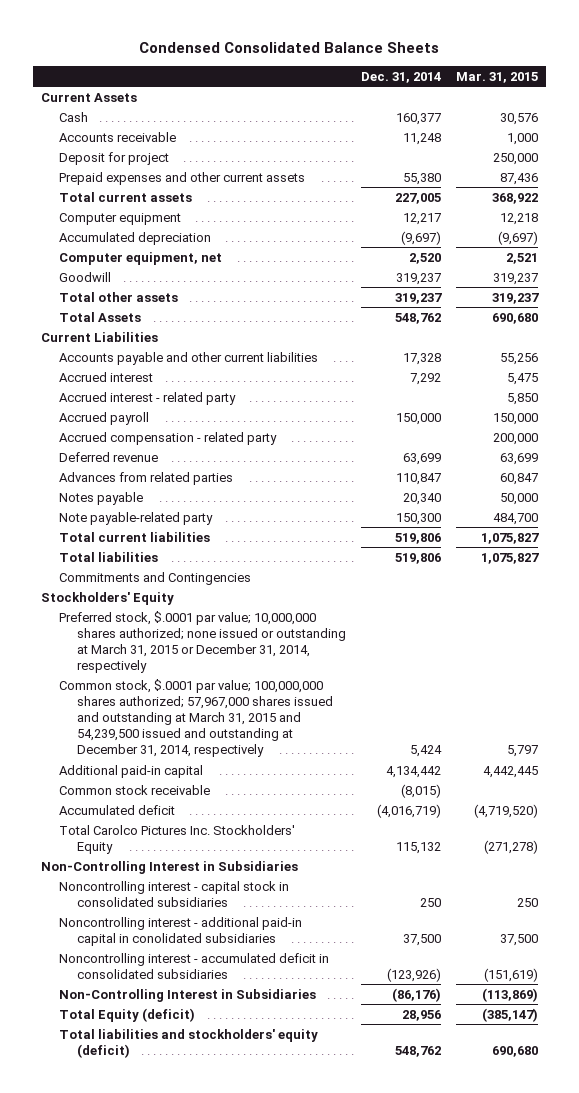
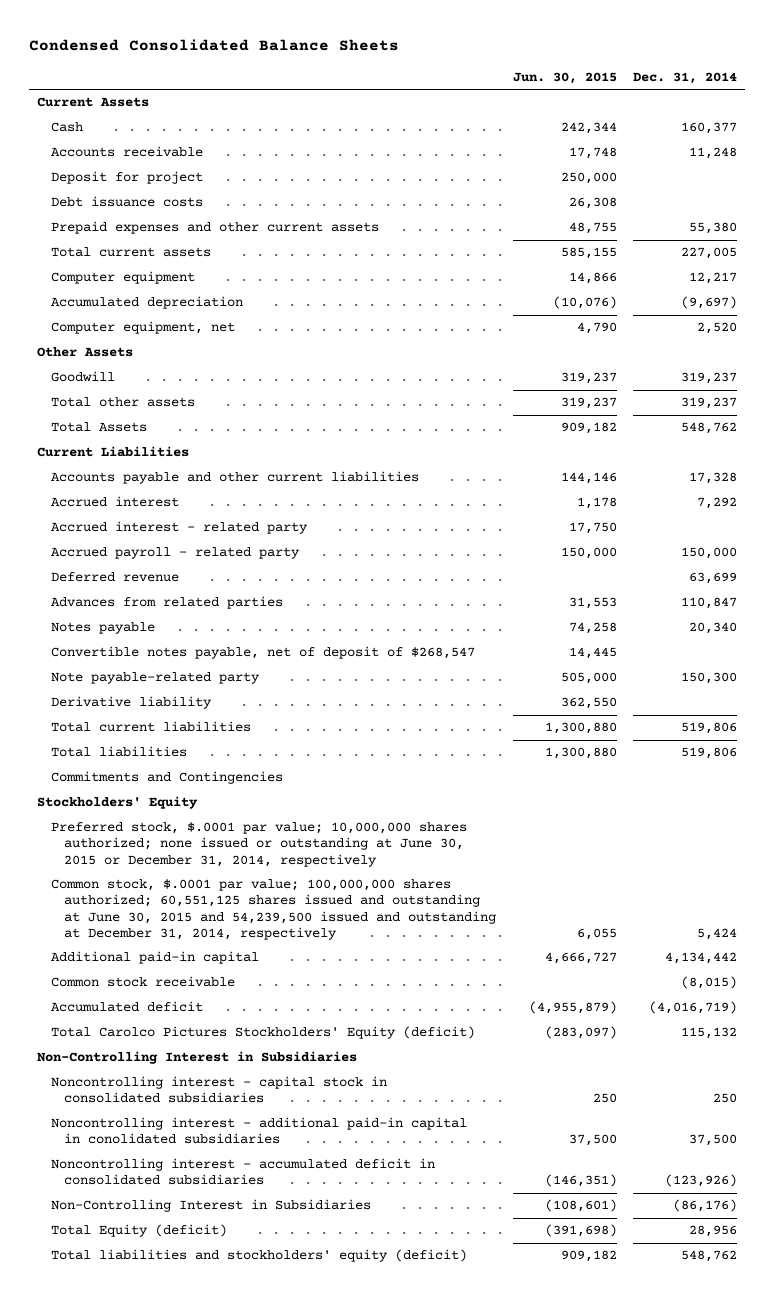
- | Dec. 31, 2014 | Mar. 31, 2015
+ | Jun. 30, 2015 | Dec. 31, 2014
+ Debt issuance costs | 26,308 |
+ Other Assets
- Accrued payroll | 150,000 | 150,000
- Accrued compensation - related party | | 200,000
+ Accrued payroll - related party | 150,000 | 150,000
+ Convertible notes payable, net of deposit of $268,547 | 14,445 |
+ Derivative liability | 362,550 |
- Preferred stock, $.0001 par value; 10,000,000 shares authorized; none issued or outstanding at March 31, 2015 or December 31, 2014, respectively
- Common stock, $.0001 par value; 100,000,000 shares authorized; 57,967,000 shares issued and outstanding at March 31, 2015 and 54,239,500 issued and outstanding at December 31, 2014, respectively | 5,424 | 5,797
+ Preferred stock, $.0001 par value; 10,000,000 shares authorized; none issued or outstanding at June 30, 2015 or December 31, 2014, respectively
+ Common stock, $.0001 par value; 100,000,000 shares authorized; 60,551,125 shares issued and outstanding at June 30, 2015 and 54,239,500 issued and outstanding at December 31, 2014, respectively | 6,055 | 5,424
- Total Carolco Pictures Inc. Stockholders' Equity | 115,132 | (271,278)
+ Total Carolco Pictures Stockholders' Equity (deficit) | (283,097) | 115,132

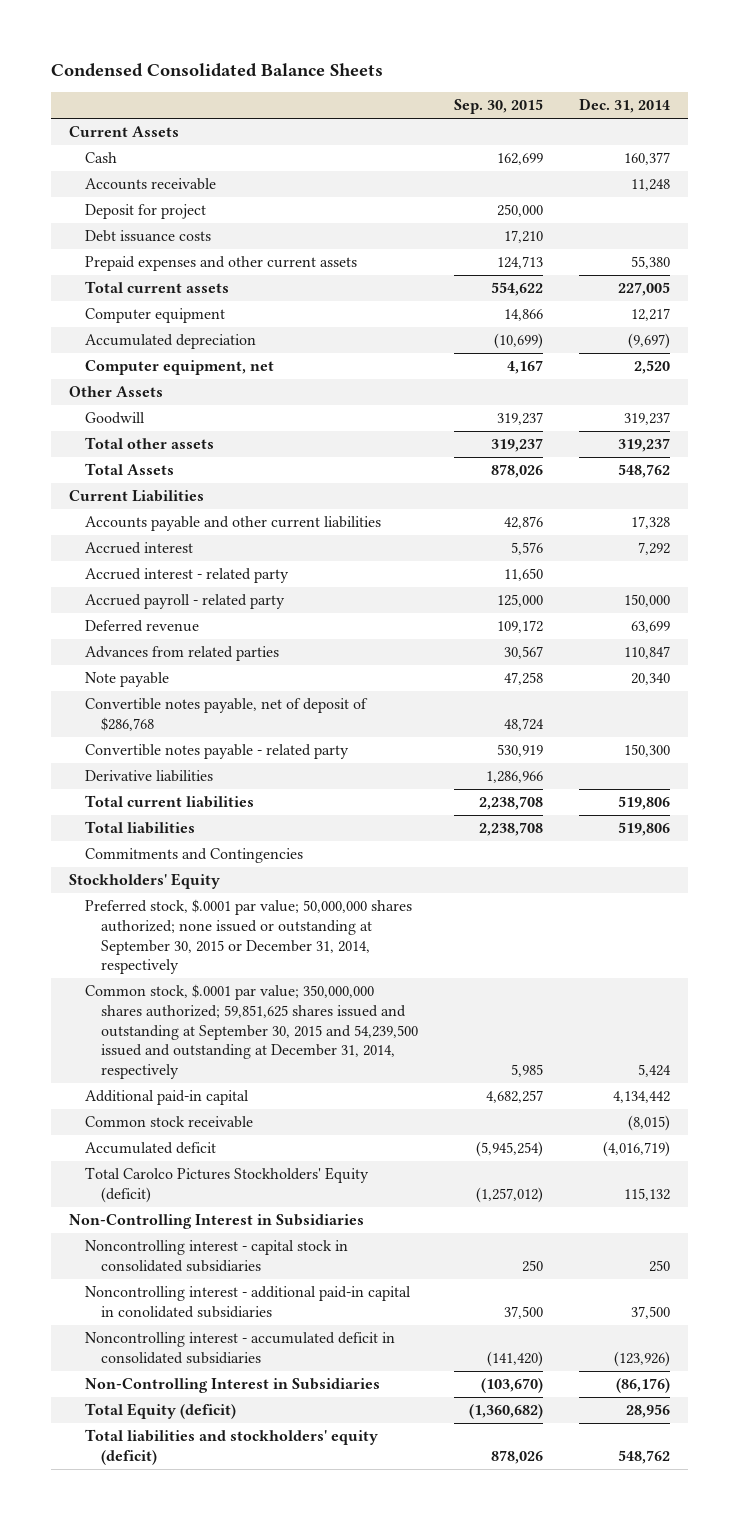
- | Jun. 30, 2015 | Dec. 31, 2014
+ | Sep. 30, 2015 | Dec. 31, 2014
- Notes payable | 74,258 | 20,340
- Convertible notes payable, net of deposit of $268,547 | 14,445 |
- Note payable-related party | 505,000 | 150,300
- Derivative liability | 362,550 |
+ Note payable | 47,258 | 20,340
+ Convertible notes payable, net of deposit of $286,768 | 48,724 |
+ Convertible notes payable - related party | 530,919 | 150,300
+ Derivative liabilities | 1,286,966 |
- Preferred stock, $.0001 par value; 10,000,000 shares authorized; none issued or outstanding at June 30, 2015 or December 31, 2014, respectively
- Common stock, $.0001 par value; 100,000,000 shares authorized; 60,551,125 shares issued and outstanding at June 30, 2015 and 54,239,500 issued and outstanding at December 31, 2014, respectively | 6,055 | 5,424
+ Preferred stock, $.0001 par value; 50,000,000 shares authorized; none issued or outstanding at September 30, 2015 or December 31, 2014, respectively
+ Common stock, $.0001 par value; 350,000,000 shares authorized; 59,851,625 shares issued and outstanding at September 30, 2015 and 54,239,500 issued and outstanding at December 31, 2014, respectively | 5,985 | 5,424

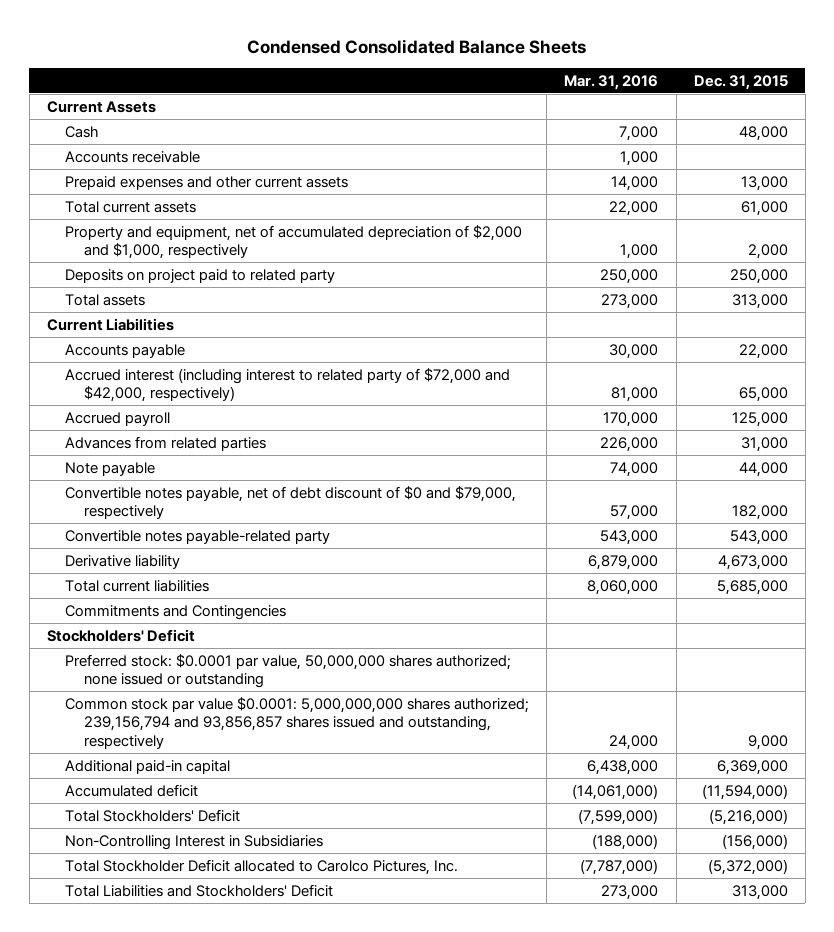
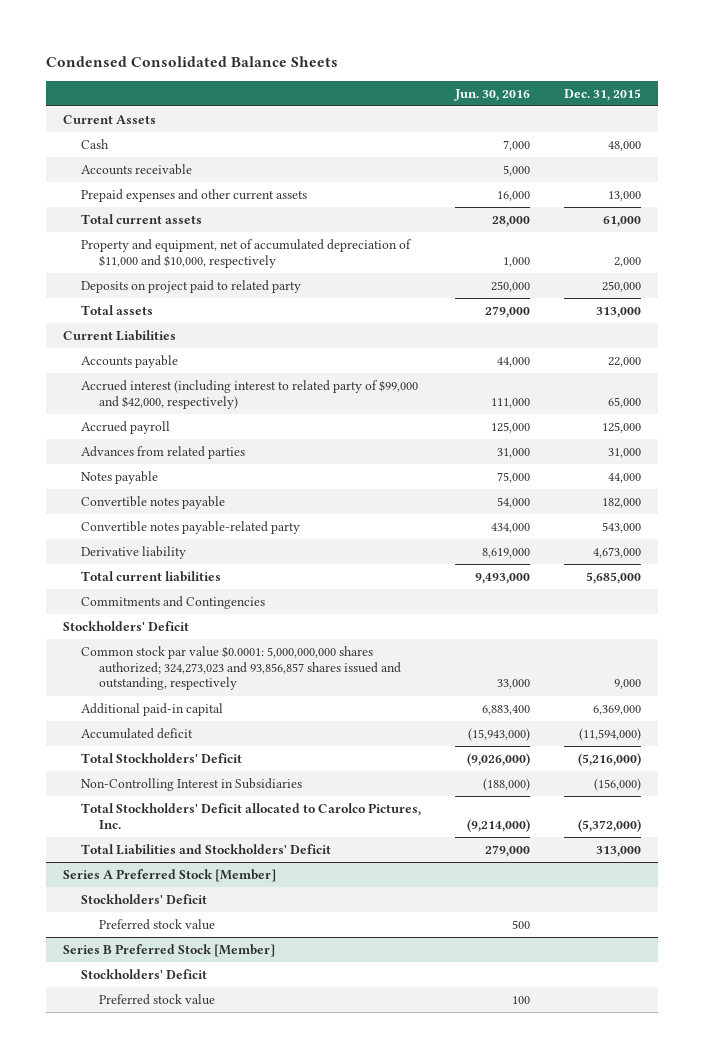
- | Mar. 31, 2016 | Dec. 31, 2015
+ | Jun. 30, 2016 | Dec. 31, 2015
- Property and equipment, net of accumulated depreciation of $2,000 and $1,000, respectively | 1,000 | 2,000
+ Property and equipment, net of accumulated depreciation of $11,000 and $10,000, respectively | 1,000 | 2,000
- Accrued interest (including interest to related party of $72,000 and $42,000, respectively) | 81,000 | 65,000
+ Accrued interest (including interest to related party of $99,000 and $42,000, respectively) | 111,000 | 65,000
- Note payable | 74,000 | 44,000
- Convertible notes payable, net of debt discount of $0 and $79,000, respectively | 57,000 | 182,000
+ Notes payable | 75,000 | 44,000
+ Convertible notes payable | 54,000 | 182,000
- Preferred stock: $0.0001 par value, 50,000,000 shares authorized; none issued or outstanding
- Common stock par value $0.0001: 5,000,000,000 shares authorized; 239,156,794 and 93,856,857 shares issued and outstanding, respectively | 24,000 | 9,000
+ Common stock par value $0.0001: 5,000,000,000 shares authorized; 324,273,023 and 93,856,857 shares issued and outstanding, respectively | 33,000 | 9,000
- Total Stockholder Deficit allocated to Carolco Pictures, Inc. | (7,787,000) | (5,372,000)
+ Total Stockholders' Deficit allocated to Carolco Pictures, Inc. | (9,214,000) | (5,372,000)
+ Series A Preferred Stock [Member]
+ Stockholders' Deficit
+ Preferred stock value | 500 |
+ Series B Preferred Stock [Member]
+ Stockholders' Deficit
+ Preferred stock value | 100 |

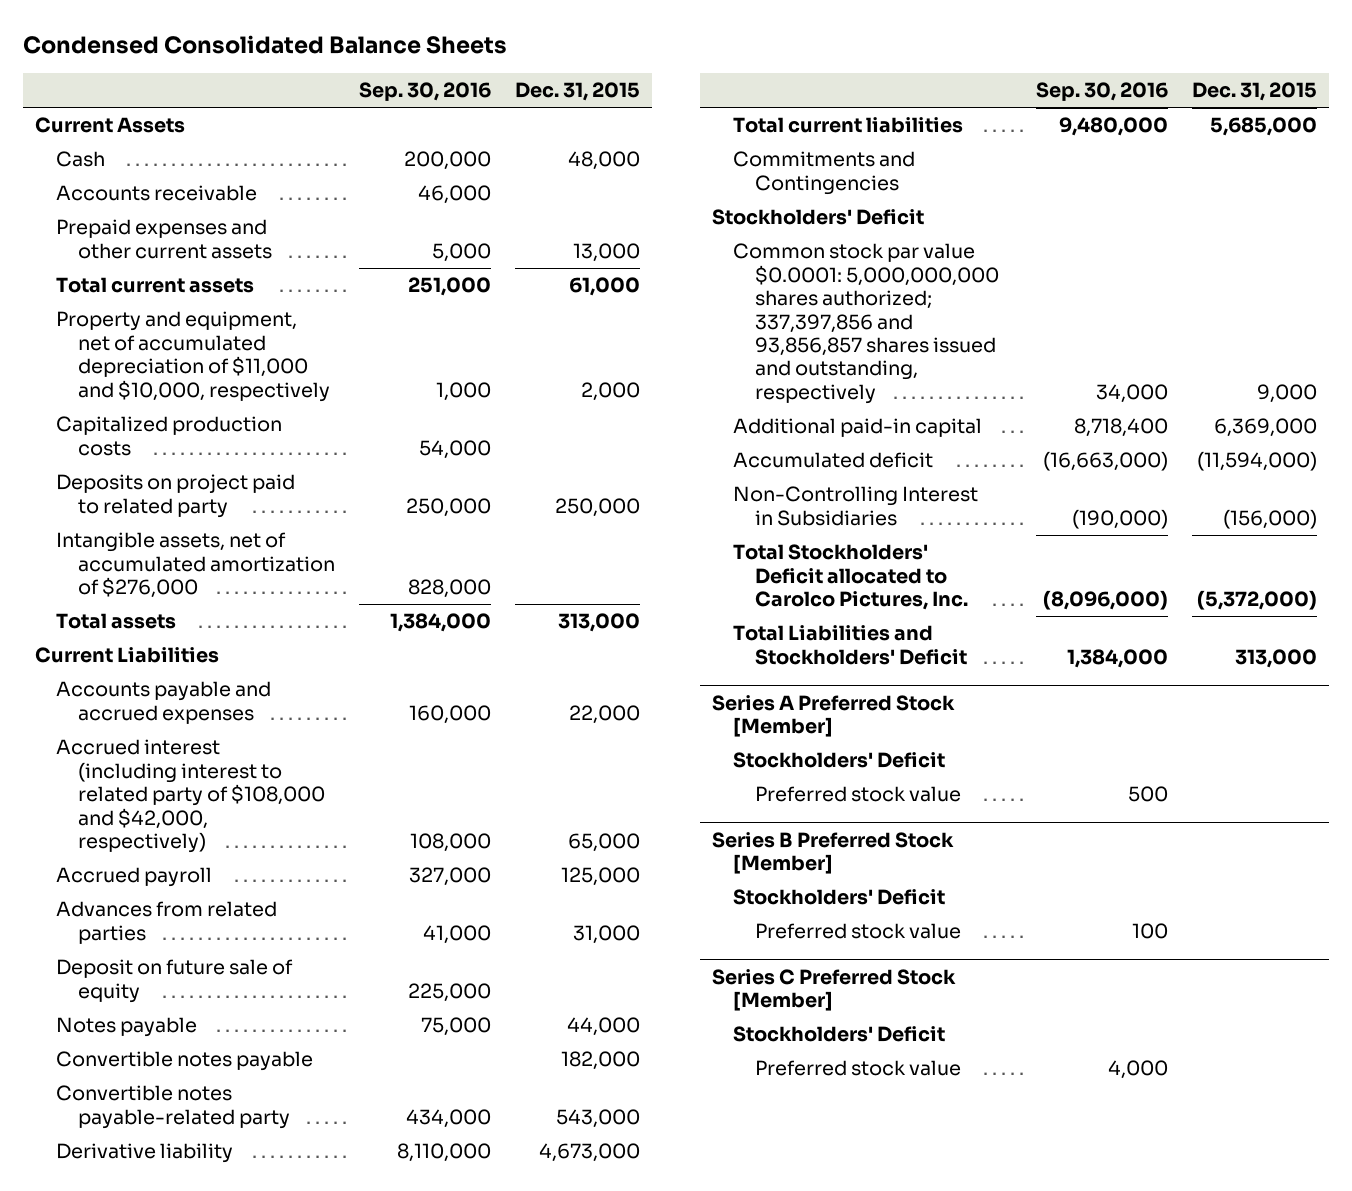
- | Jun. 30, 2016 | Dec. 31, 2015
+ | Sep. 30, 2016 | Dec. 31, 2015
+ Capitalized production costs | 54,000 |
+ Intangible assets, net of accumulated amortization of $276,000 | 828,000 |
- Accounts payable | 44,000 | 22,000
- Accrued interest (including interest to related party of $99,000 and $42,000, respectively) | 111,000 | 65,000
+ Accounts payable and accrued expenses | 160,000 | 22,000
+ Accrued interest (including interest to related party of $108,000 and $42,000, respectively) | 108,000 | 65,000
+ Deposit on future sale of equity | 225,000 |
- Common stock par value $0.0001: 5,000,000,000 shares authorized; 324,273,023 and 93,856,857 shares issued and outstanding, respectively | 33,000 | 9,000
+ Common stock par value $0.0001: 5,000,000,000 shares authorized; 337,397,856 and 93,856,857 shares issued and outstanding, respectively | 34,000 | 9,000
- Total Stockholders' Deficit | (9,026,000) | (5,216,000)
+ Series C Preferred Stock [Member]
+ Stockholders' Deficit
+ Preferred stock value | 4,000 |

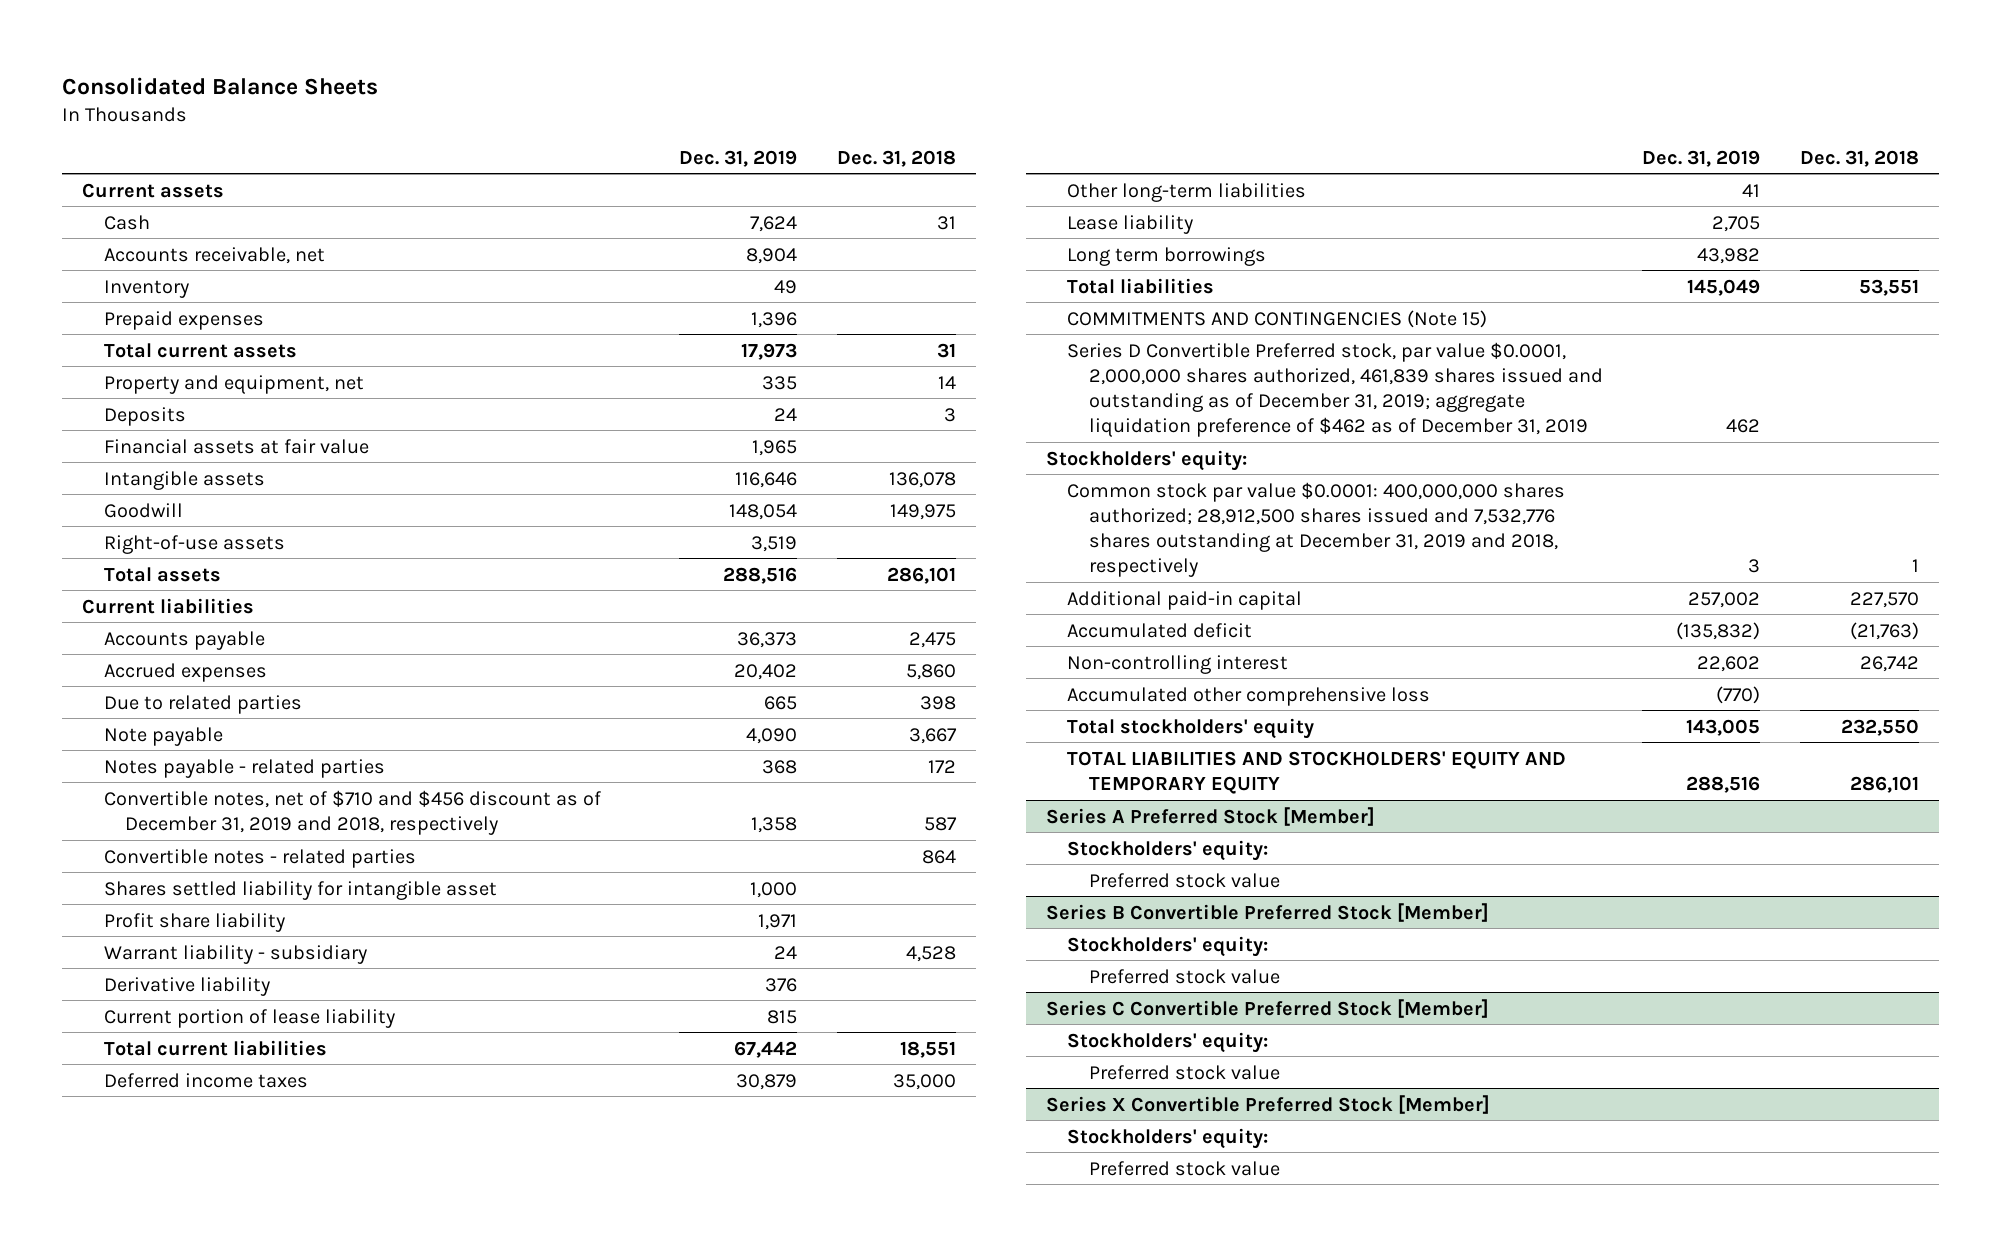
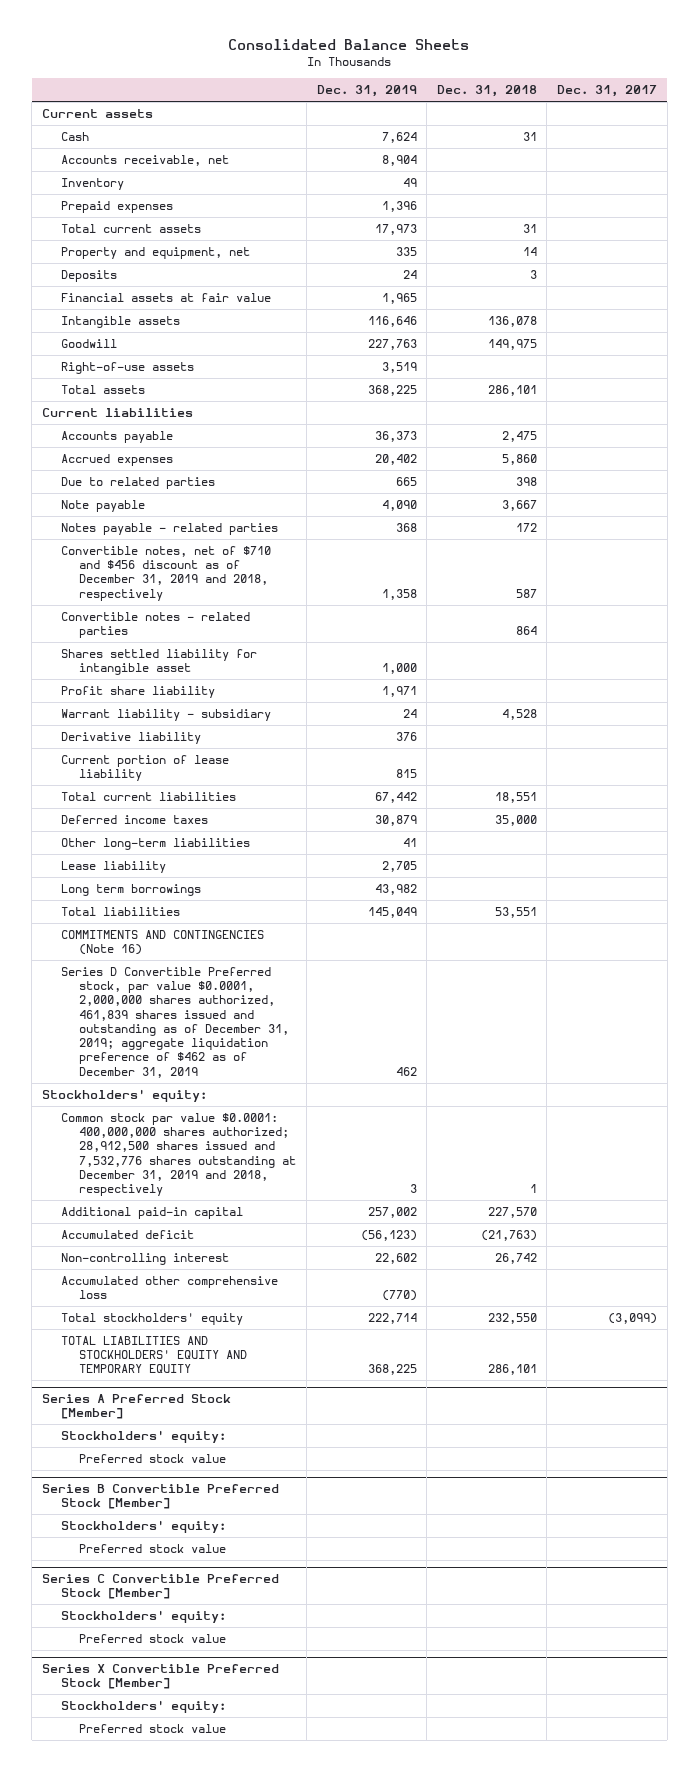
- | Dec. 31, 2019 | Dec. 31, 2018
+ | Dec. 31, 2019 | Dec. 31, 2018 | Dec. 31, 2017
- Goodwill | 148,054 | 149,975
+ Goodwill | 227,763 | 149,975 |
- Total assets | 288,516 | 286,101
+ Total assets | 368,225 | 286,101 |
- COMMITMENTS AND CONTINGENCIES (Note 15)
+ COMMITMENTS AND CONTINGENCIES (Note 16)
- Accumulated deficit | (135,832) | (21,763)
+ Accumulated deficit | (56,123) | (21,763) |
- Total stockholders' equity | 143,005 | 232,550
- TOTAL LIABILITIES AND STOCKHOLDERS' EQUITY AND TEMPORARY EQUITY | 288,516 | 286,101
+ Total stockholders' equity | 222,714 | 232,550 | (3,099)
+ TOTAL LIABILITIES AND STOCKHOLDERS' EQUITY AND TEMPORARY EQUITY | 368,225 | 286,101 |

